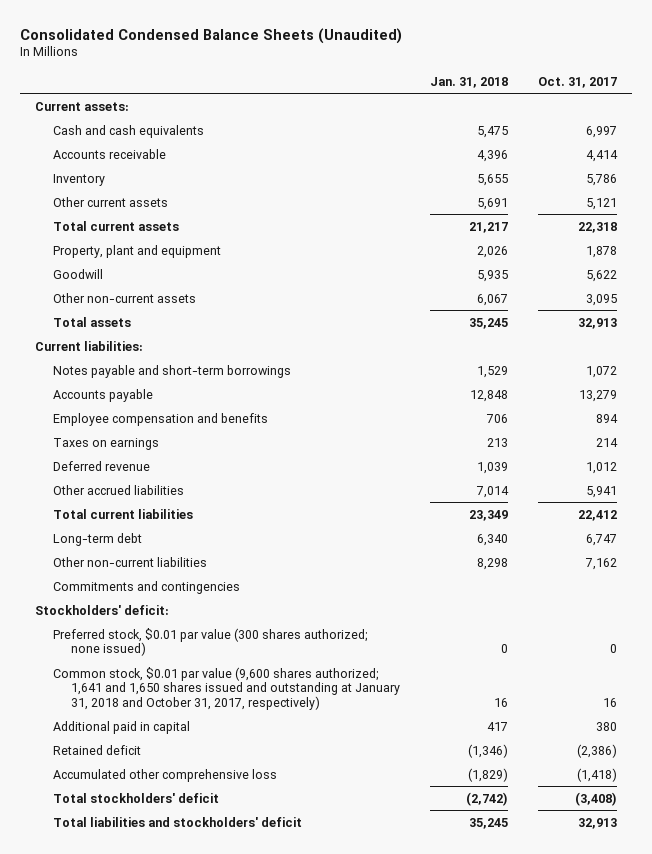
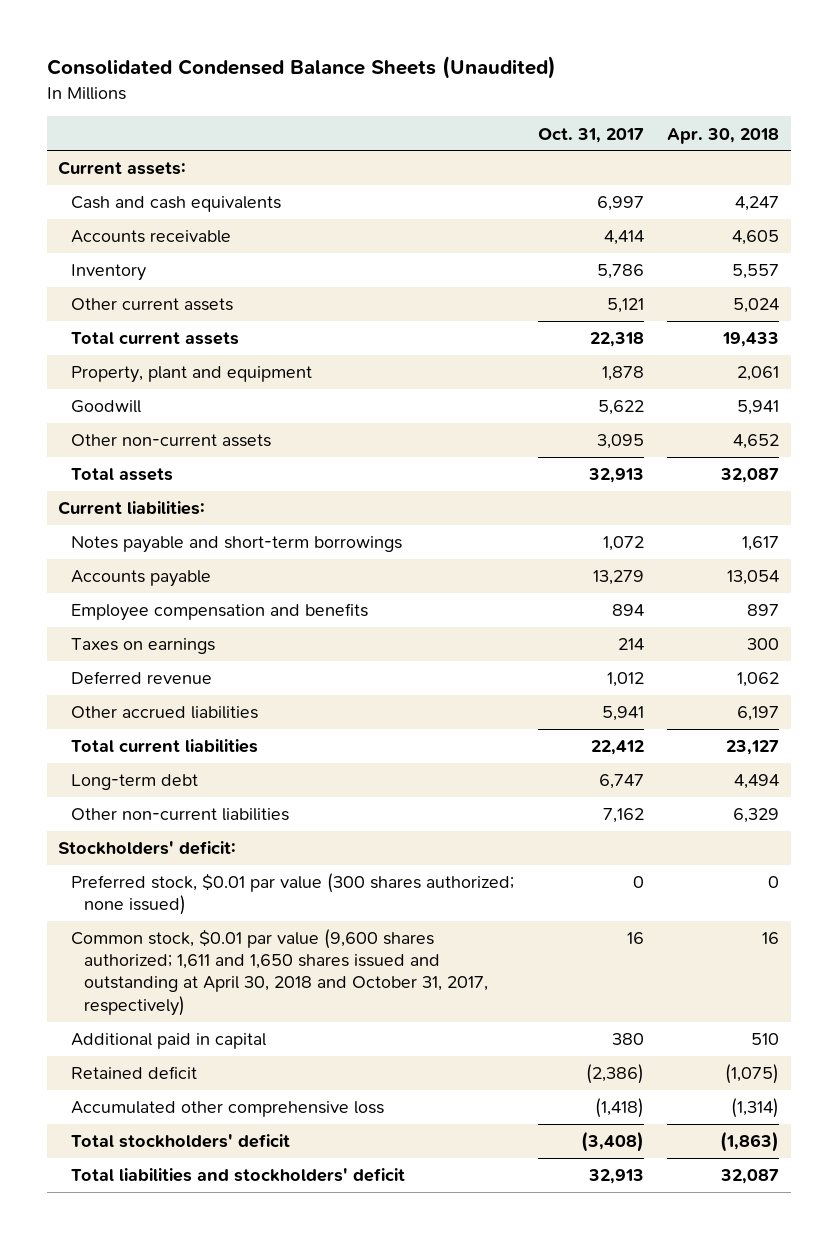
- | Jan. 31, 2018 | Oct. 31, 2017
+ | Oct. 31, 2017 | Apr. 30, 2018
- Commitments and contingencies
- Common stock, $0.01 par value (9,600 shares authorized; 1,641 and 1,650 shares issued and outstanding at January 31, 2018 and October 31, 2017, respectively) | 16 | 16
+ Common stock, $0.01 par value (9,600 shares authorized; 1,611 and 1,650 shares issued and outstanding at April 30, 2018 and October 31, 2017, respectively) | 16 | 16

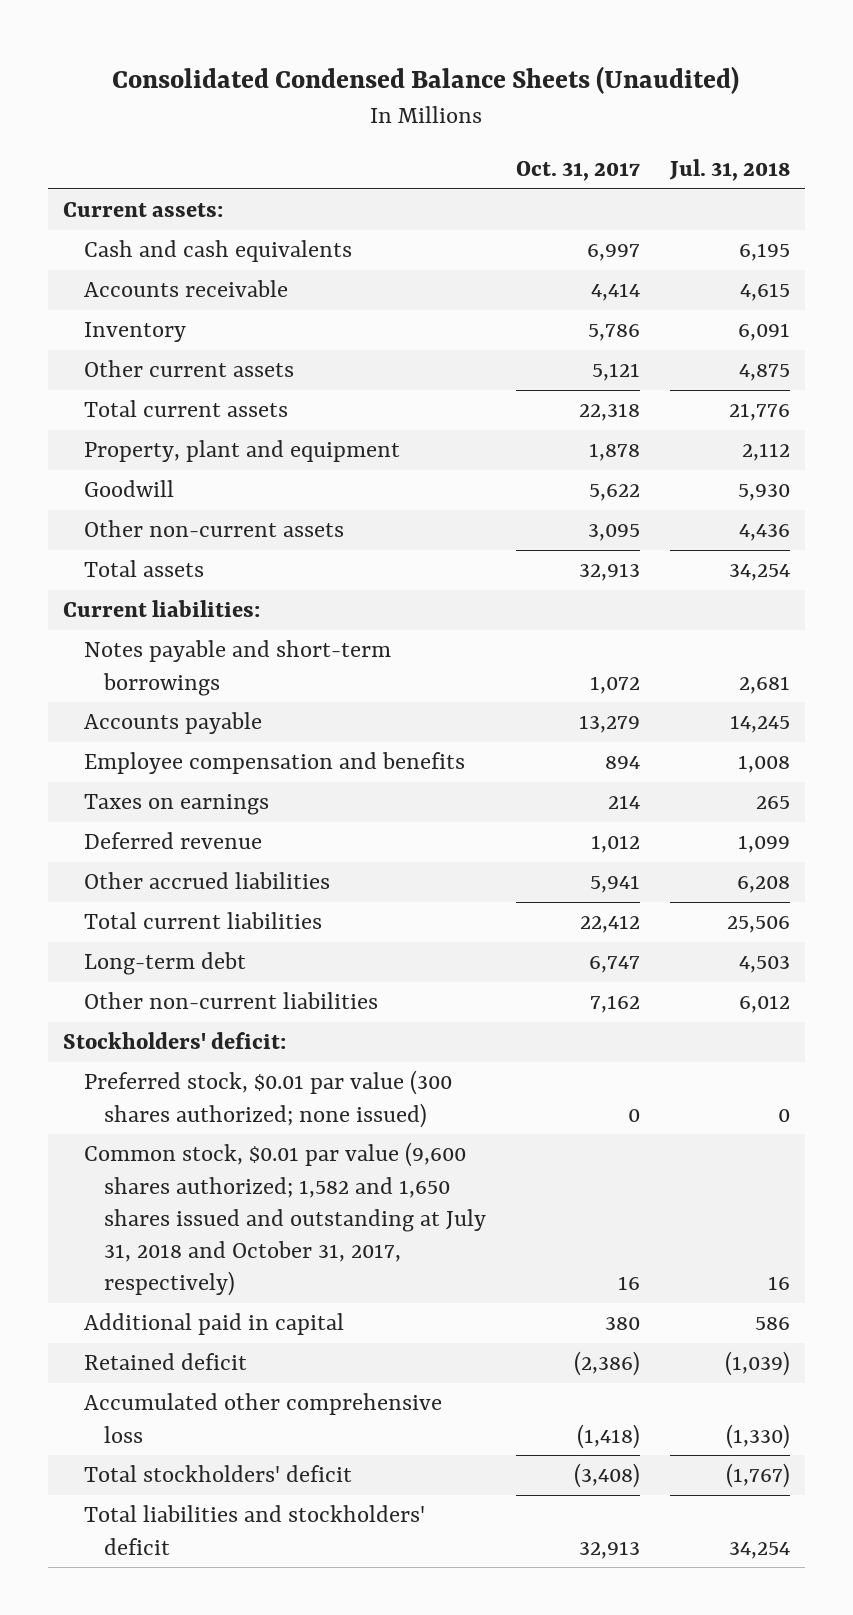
- | Oct. 31, 2017 | Apr. 30, 2018
+ | Oct. 31, 2017 | Jul. 31, 2018
- Common stock, $0.01 par value (9,600 shares authorized; 1,611 and 1,650 shares issued and outstanding at April 30, 2018 and October 31, 2017, respectively) | 16 | 16
+ Common stock, $0.01 par value (9,600 shares authorized; 1,582 and 1,650 shares issued and outstanding at July 31, 2018 and October 31, 2017, respectively) | 16 | 16

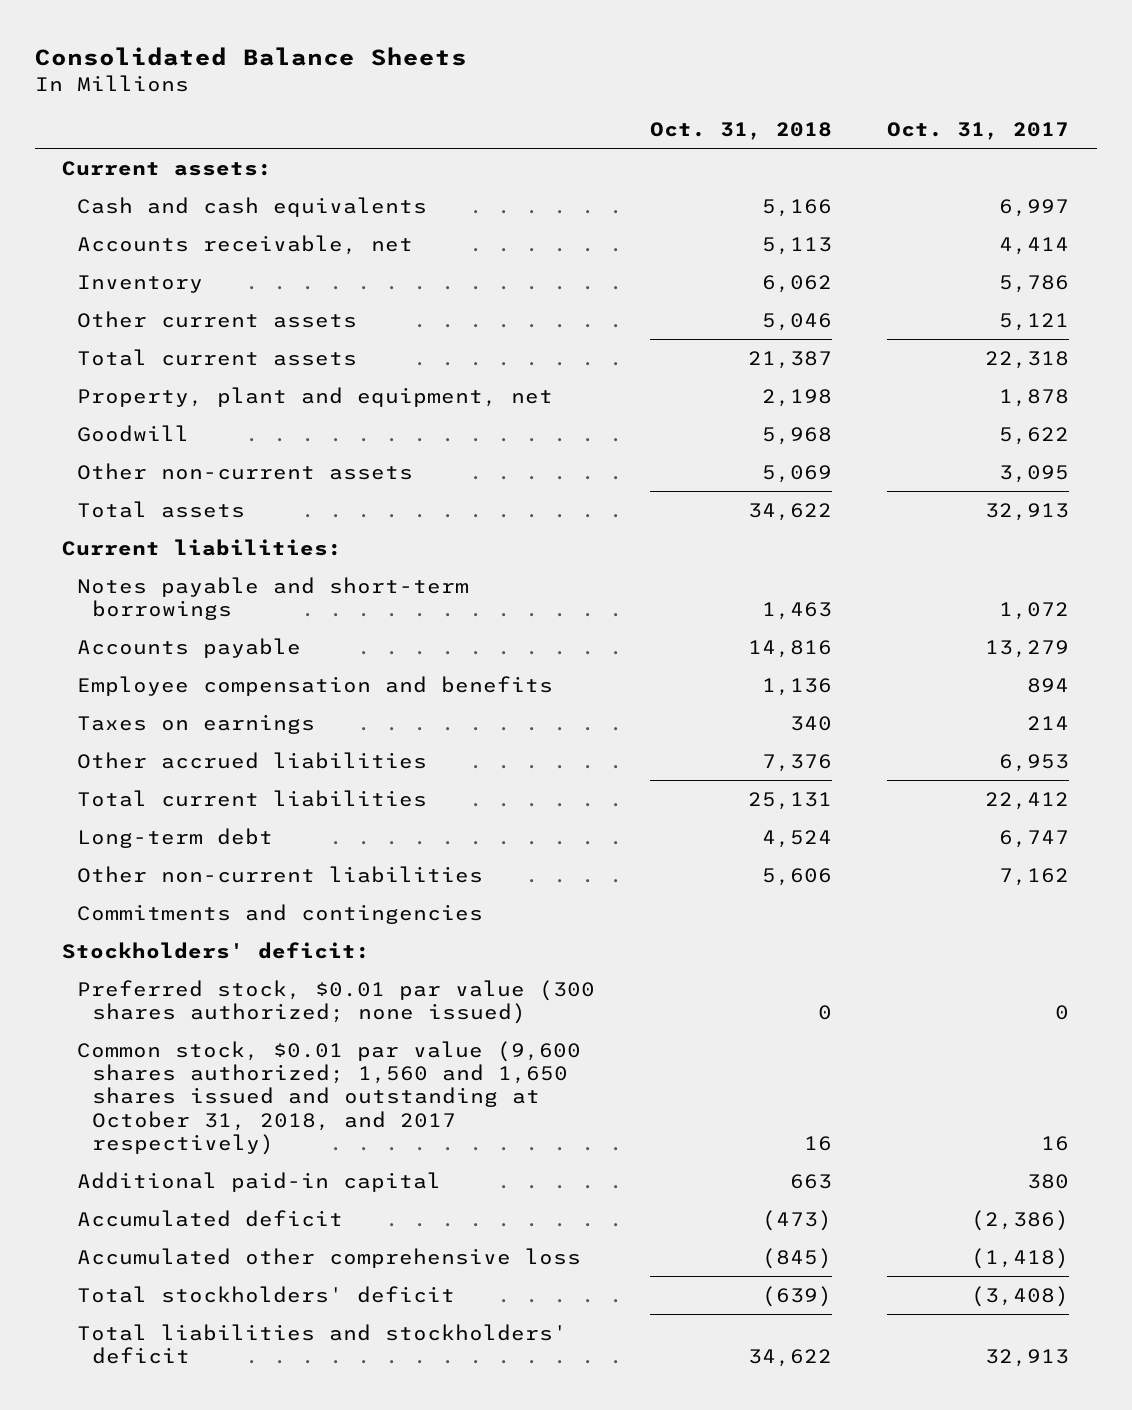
- Consolidated Condensed Balance Sheets (Unaudited)
+ Consolidated Balance Sheets
- | Oct. 31, 2017 | Jul. 31, 2018
+ | Oct. 31, 2018 | Oct. 31, 2017
- Accounts receivable | 4,414 | 4,615
+ Accounts receivable, net | 5,113 | 4,414
- Property, plant and equipment | 1,878 | 2,112
+ Property, plant and equipment, net | 2,198 | 1,878
- Deferred revenue | 1,012 | 1,099
- Other accrued liabilities | 5,941 | 6,208
+ Other accrued liabilities | 7,376 | 6,953
+ Commitments and contingencies
- Common stock, $0.01 par value (9,600 shares authorized; 1,582 and 1,650 shares issued and outstanding at July 31, 2018 and October 31, 2017, respectively) | 16 | 16
- Additional paid in capital | 380 | 586
- Retained deficit | (2,386) | (1,039)
+ Common stock, $0.01 par value (9,600 shares authorized; 1,560 and 1,650 shares issued and outstanding at October 31, 2018, and 2017 respectively) | 16 | 16
+ Additional paid-in capital | 663 | 380
+ Accumulated deficit | (473) | (2,386)

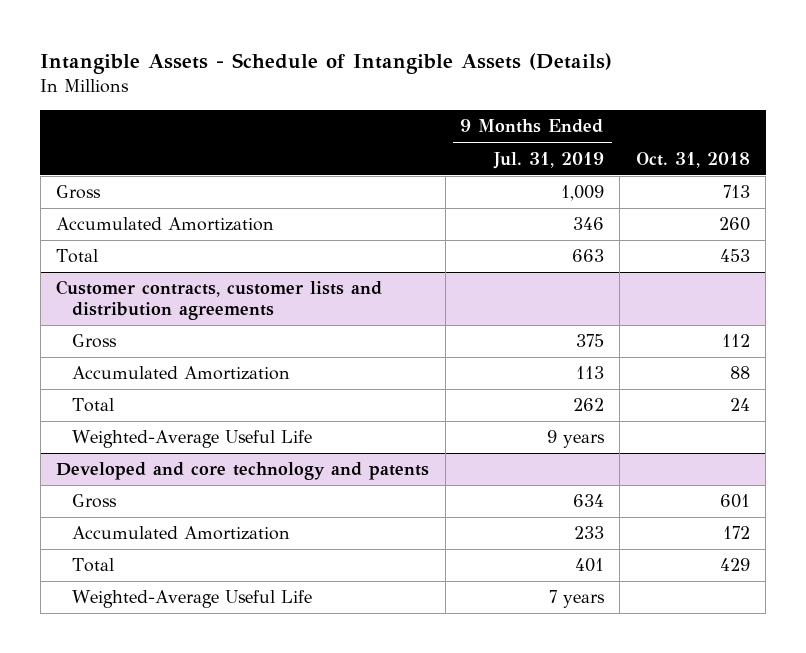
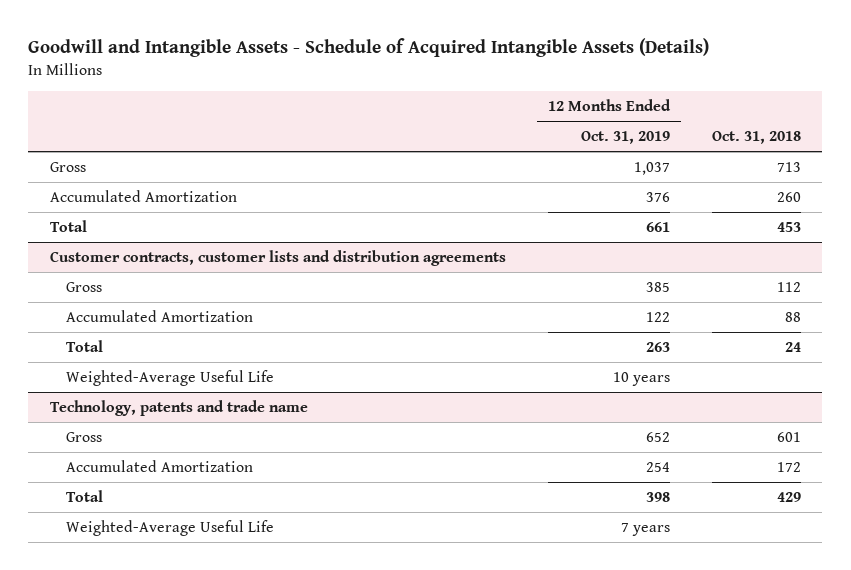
- Intangible Assets - Schedule of Intangible Assets (Details)
+ Goodwill and Intangible Assets - Schedule of Acquired Intangible Assets (Details)
- | 9 Months Ended Jul. 31, 2019 | Oct. 31, 2018
+ | 12 Months Ended Oct. 31, 2019 | Oct. 31, 2018
- Developed and core technology and patents
+ Technology, patents and trade name

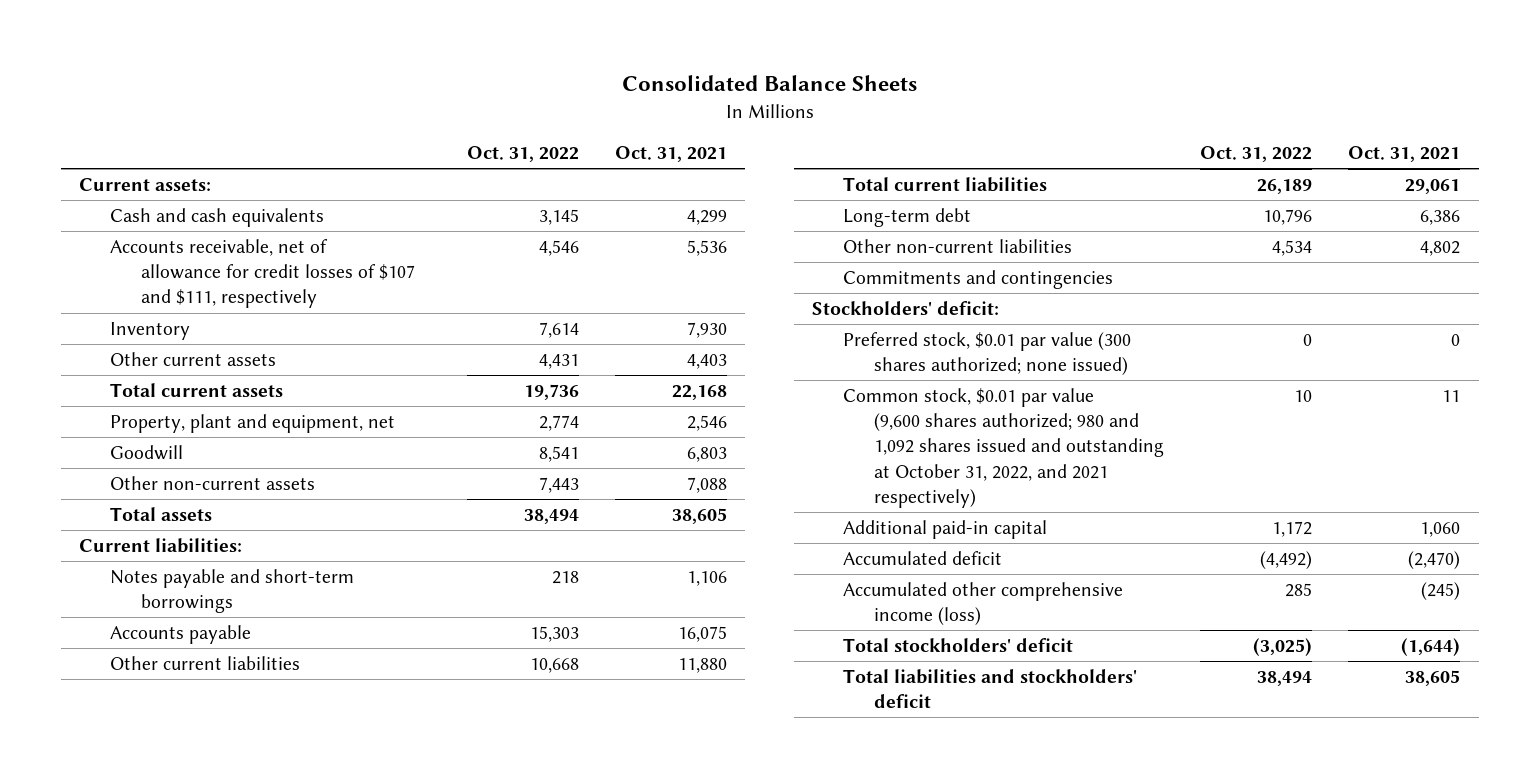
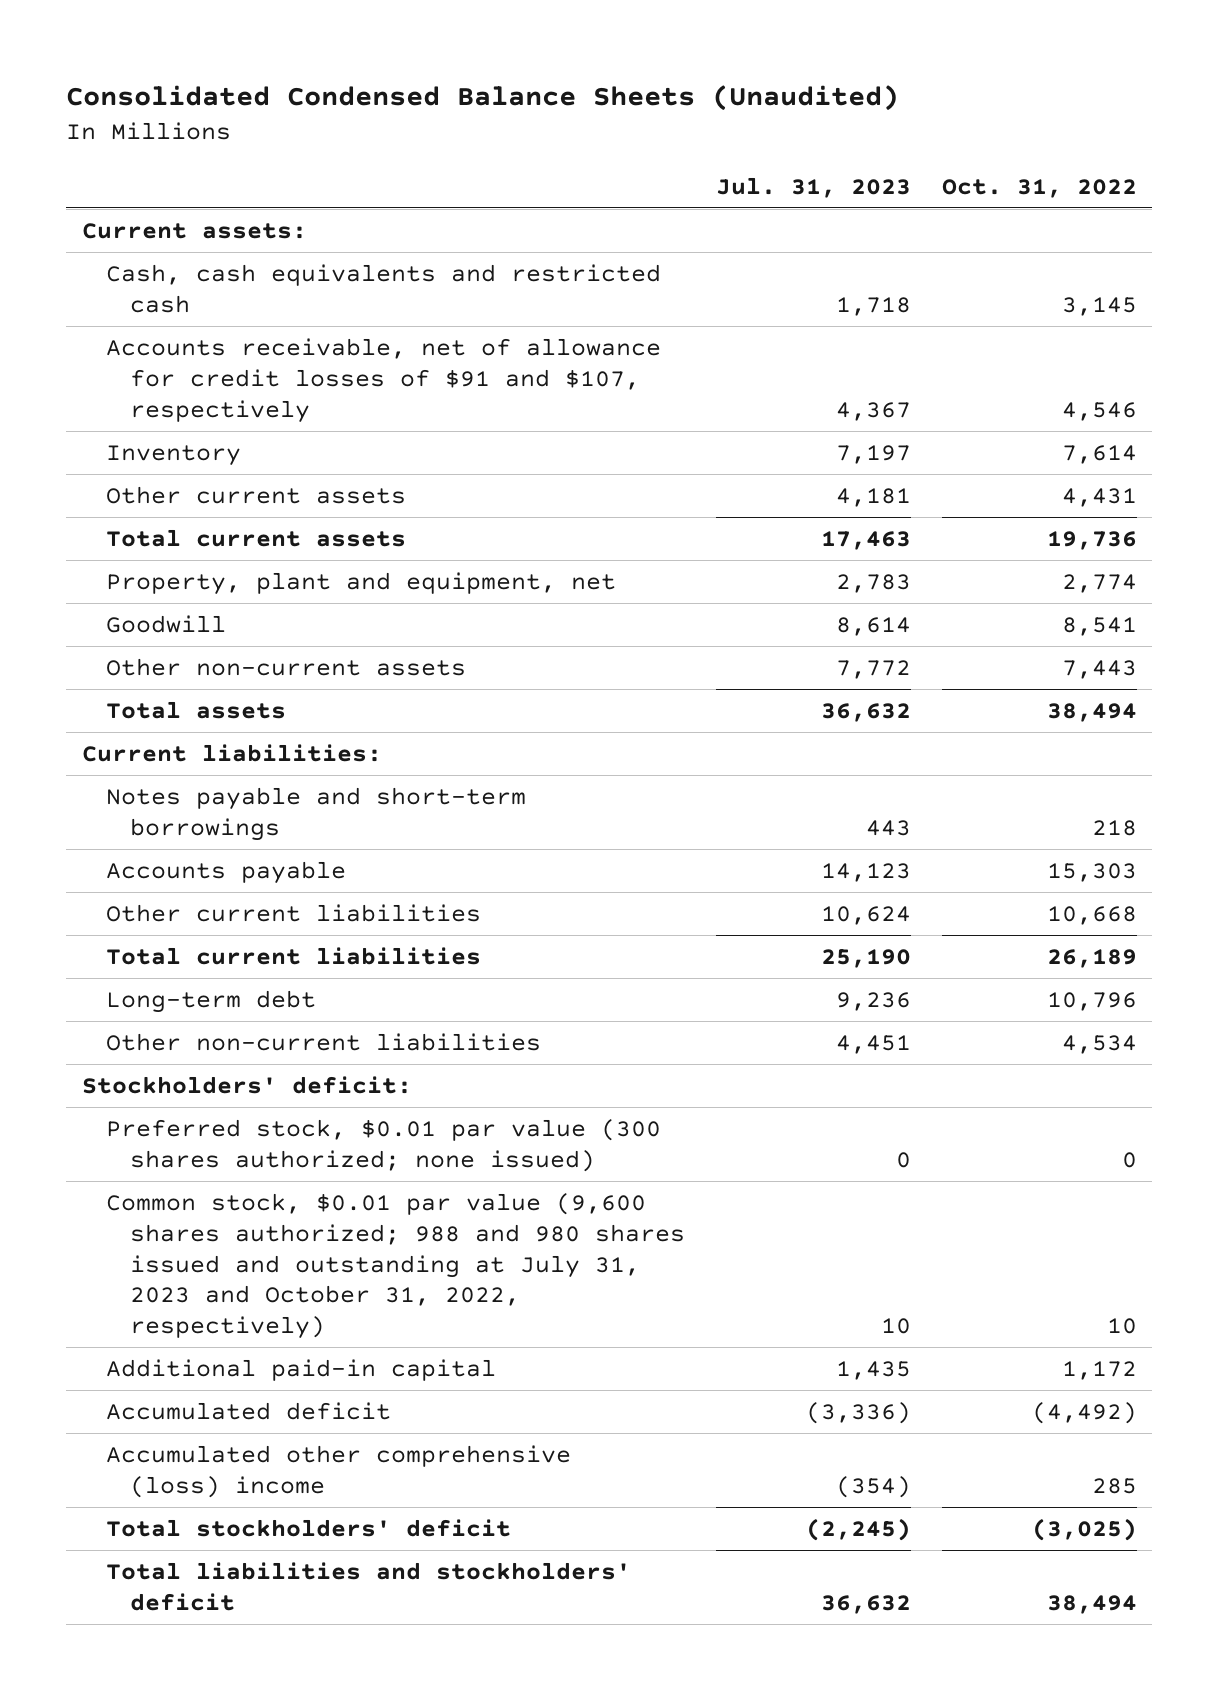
- Consolidated Balance Sheets
+ Consolidated Condensed Balance Sheets (Unaudited)
- | Oct. 31, 2022 | Oct. 31, 2021
+ | Jul. 31, 2023 | Oct. 31, 2022
- Cash and cash equivalents | 3,145 | 4,299
- Accounts receivable, net of allowance for credit losses of $107 and $111, respectively | 4,546 | 5,536
+ Cash, cash equivalents and restricted cash | 1,718 | 3,145
+ Accounts receivable, net of allowance for credit losses of $91 and $107, respectively | 4,367 | 4,546
- Commitments and contingencies
- Common stock, $0.01 par value (9,600 shares authorized; 980 and 1,092 shares issued and outstanding at October 31, 2022, and 2021 respectively) | 10 | 11
+ Common stock, $0.01 par value (9,600 shares authorized; 988 and 980 shares issued and outstanding at July 31, 2023 and October 31, 2022, respectively) | 10 | 10
- Accumulated other comprehensive income (loss) | 285 | (245)
+ Accumulated other comprehensive (loss) income | (354) | 285

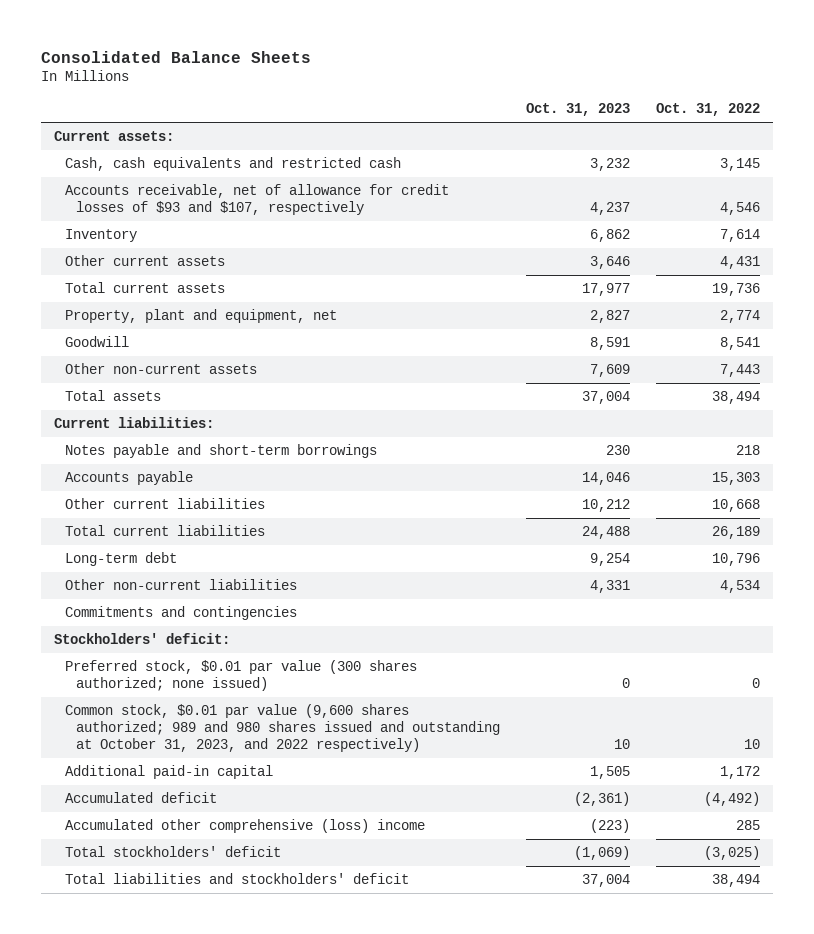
- Consolidated Condensed Balance Sheets (Unaudited)
+ Consolidated Balance Sheets
- | Jul. 31, 2023 | Oct. 31, 2022
+ | Oct. 31, 2023 | Oct. 31, 2022
- Accounts receivable, net of allowance for credit losses of $91 and $107, respectively | 4,367 | 4,546
+ Accounts receivable, net of allowance for credit losses of $93 and $107, respectively | 4,237 | 4,546
+ Commitments and contingencies
- Common stock, $0.01 par value (9,600 shares authorized; 988 and 980 shares issued and outstanding at July 31, 2023 and October 31, 2022, respectively) | 10 | 10
+ Common stock, $0.01 par value (9,600 shares authorized; 989 and 980 shares issued and outstanding at October 31, 2023, and 2022 respectively) | 10 | 10

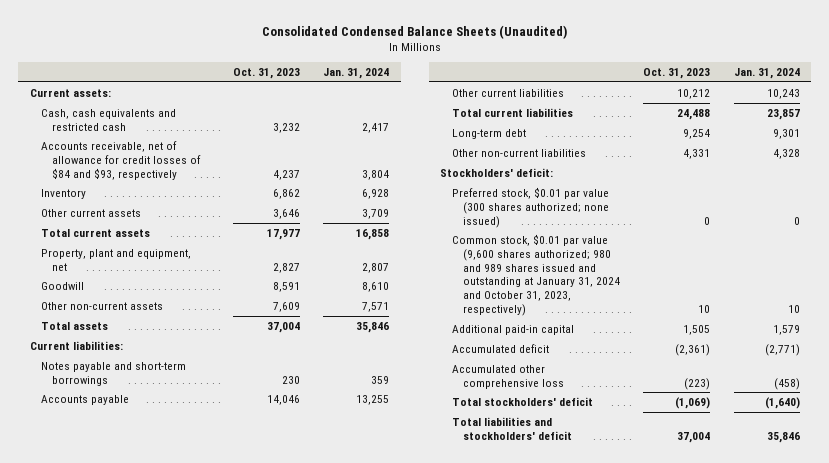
- Consolidated Balance Sheets
+ Consolidated Condensed Balance Sheets (Unaudited)
- | Oct. 31, 2023 | Oct. 31, 2022
+ | Oct. 31, 2023 | Jan. 31, 2024
- Accounts receivable, net of allowance for credit losses of $93 and $107, respectively | 4,237 | 4,546
+ Accounts receivable, net of allowance for credit losses of $84 and $93, respectively | 4,237 | 3,804
- Commitments and contingencies
- Common stock, $0.01 par value (9,600 shares authorized; 989 and 980 shares issued and outstanding at October 31, 2023, and 2022 respectively) | 10 | 10
+ Common stock, $0.01 par value (9,600 shares authorized; 980 and 989 shares issued and outstanding at January 31, 2024 and October 31, 2023, respectively) | 10 | 10
- Accumulated other comprehensive (loss) income | (223) | 285
+ Accumulated other comprehensive loss | (223) | (458)

